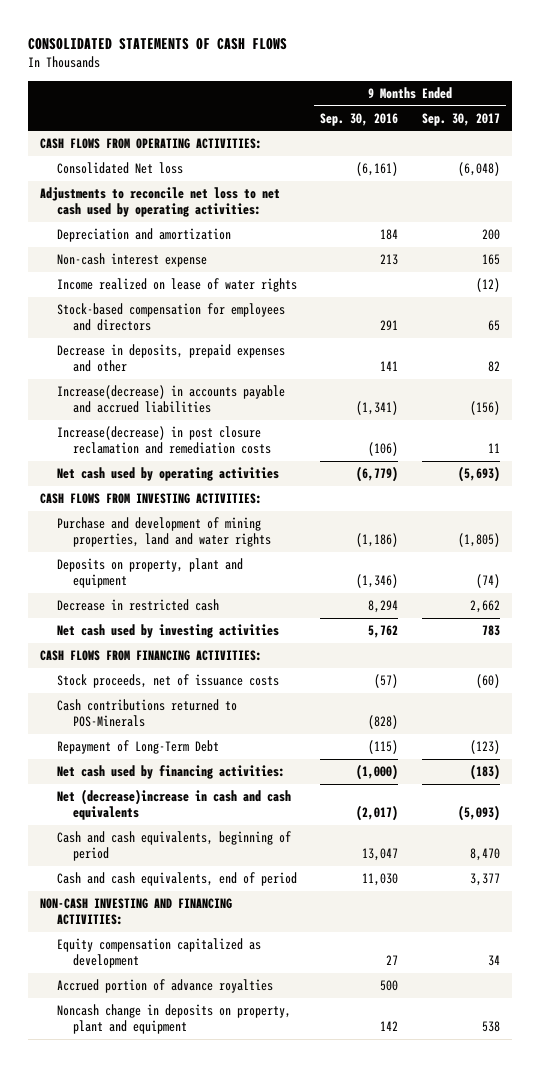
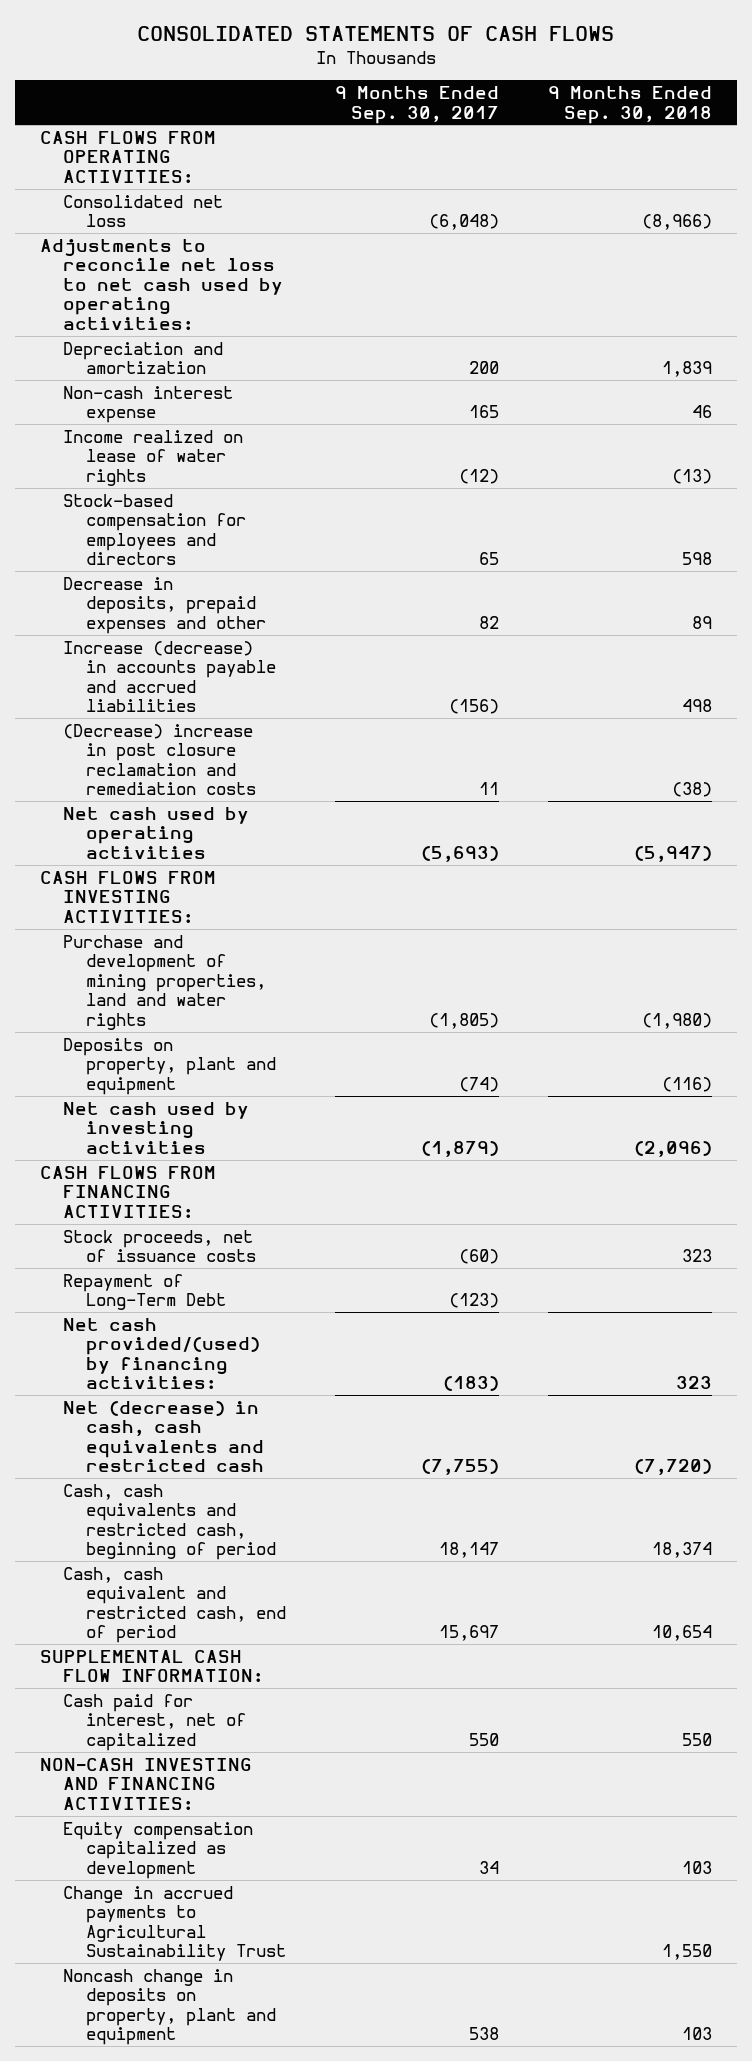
- | 9 Months Ended Sep. 30, 2016 | 9 Months Ended Sep. 30, 2017
+ | 9 Months Ended Sep. 30, 2017 | 9 Months Ended Sep. 30, 2018
- Consolidated Net loss | (6,161) | (6,048)
+ Consolidated net loss | (6,048) | (8,966)
- Increase(decrease) in accounts payable and accrued liabilities | (1,341) | (156)
- Increase(decrease) in post closure reclamation and remediation costs | (106) | 11
+ Increase (decrease) in accounts payable and accrued liabilities | (156) | 498
+ (Decrease) increase in post closure reclamation and remediation costs | 11 | (38)
- Decrease in restricted cash | 8,294 | 2,662
- Net cash used by investing activities | 5,762 | 783
+ Net cash used by investing activities | (1,879) | (2,096)
- Cash contributions returned to POS-Minerals | (828) |
- Net cash used by financing activities: | (1,000) | (183)
- Net (decrease)increase in cash and cash equivalents | (2,017) | (5,093)
- Cash and cash equivalents, beginning of period | 13,047 | 8,470
- Cash and cash equivalents, end of period | 11,030 | 3,377
+ Net cash provided/(used) by financing activities: | (183) | 323
+ Net (decrease) in cash, cash equivalents and restricted cash | (7,755) | (7,720)
+ Cash, cash equivalents and restricted cash, beginning of period | 18,147 | 18,374
+ Cash, cash equivalent and restricted cash, end of period | 15,697 | 10,654
+ SUPPLEMENTAL CASH FLOW INFORMATION:
+ Cash paid for interest, net of capitalized | 550 | 550
- Accrued portion of advance royalties | 500 |
+ Change in accrued payments to Agricultural Sustainability Trust | | 1,550

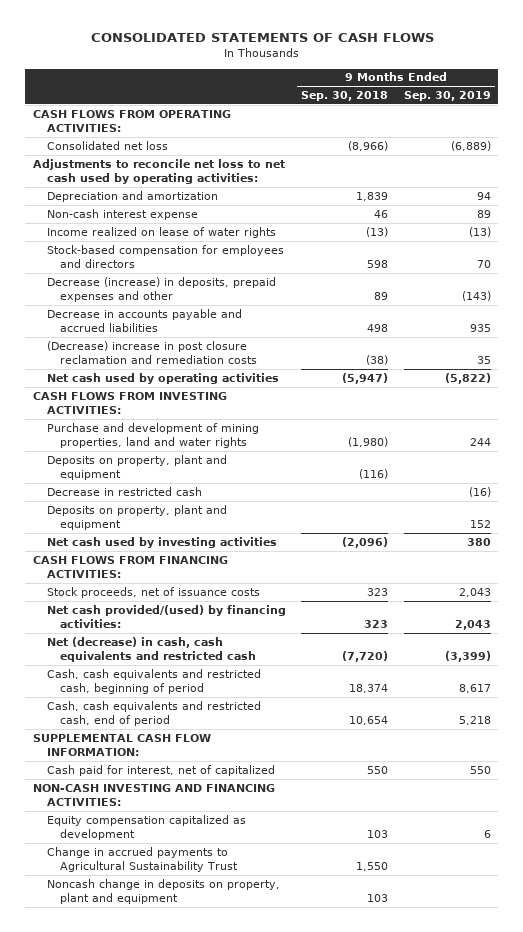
- | 9 Months Ended Sep. 30, 2017 | 9 Months Ended Sep. 30, 2018
+ | 9 Months Ended Sep. 30, 2018 | 9 Months Ended Sep. 30, 2019
- Decrease in deposits, prepaid expenses and other | 82 | 89
- Increase (decrease) in accounts payable and accrued liabilities | (156) | 498
+ Decrease (increase) in deposits, prepaid expenses and other | 89 | (143)
+ Decrease in accounts payable and accrued liabilities | 498 | 935
+ Decrease in restricted cash | | (16)
+ Deposits on property, plant and equipment | | 152
- Repayment of Long-Term Debt | (123) |
- Cash, cash equivalent and restricted cash, end of period | 15,697 | 10,654
+ Cash, cash equivalents and restricted cash, end of period | 10,654 | 5,218

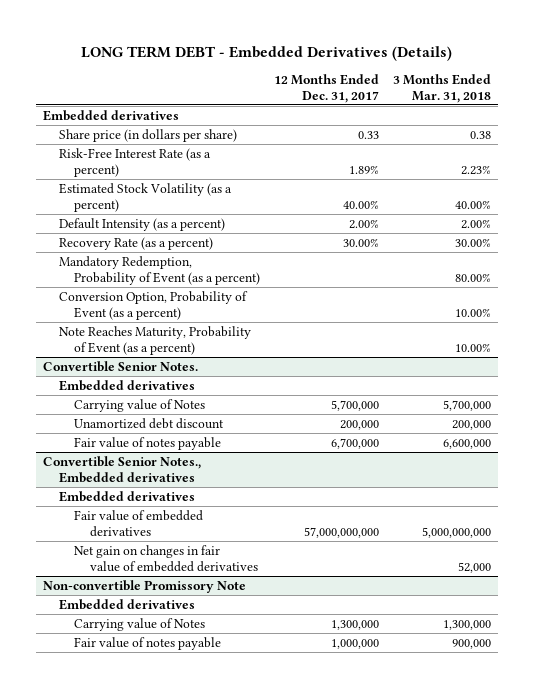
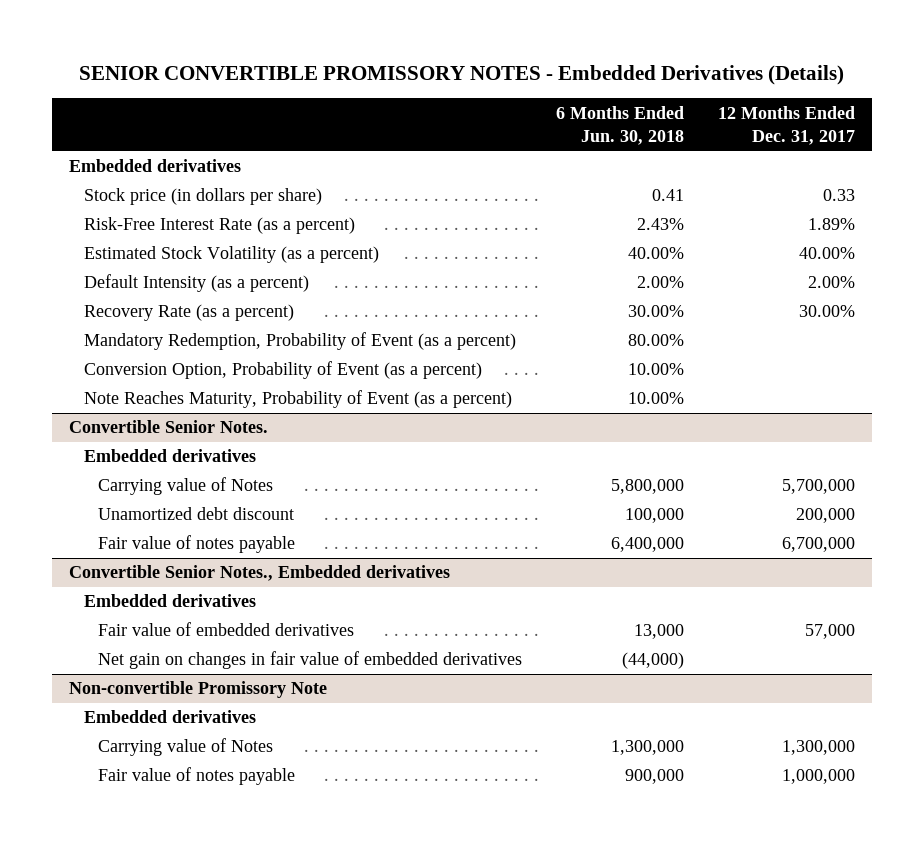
- LONG TERM DEBT - Embedded Derivatives (Details)
+ SENIOR CONVERTIBLE PROMISSORY NOTES - Embedded Derivatives (Details)
- | 12 Months Ended Dec. 31, 2017 | 3 Months Ended Mar. 31, 2018
+ | 6 Months Ended Jun. 30, 2018 | 12 Months Ended Dec. 31, 2017
- Share price (in dollars per share) | 0.33 | 0.38
+ Stock price (in dollars per share) | 0.41 | 0.33
@ Convertible Senior Notes., Embedded derivatives
- Fair value of embedded derivatives | 57,000,000,000 | 5,000,000,000
+ Fair value of embedded derivatives | 13,000 | 57,000

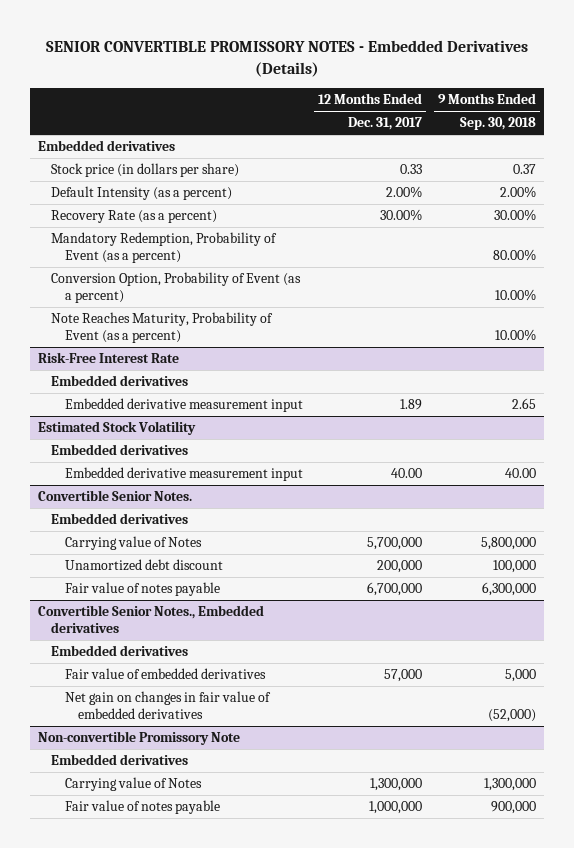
- | 6 Months Ended Jun. 30, 2018 | 12 Months Ended Dec. 31, 2017
+ | 12 Months Ended Dec. 31, 2017 | 9 Months Ended Sep. 30, 2018
- Risk-Free Interest Rate (as a percent) | 2.43% | 1.89%
- Estimated Stock Volatility (as a percent) | 40.00% | 40.00%
+ Risk-Free Interest Rate
+ Embedded derivatives
+ Embedded derivative measurement input | 1.89 | 2.65
+ Estimated Stock Volatility
+ Embedded derivatives
+ Embedded derivative measurement input | 40.00 | 40.00

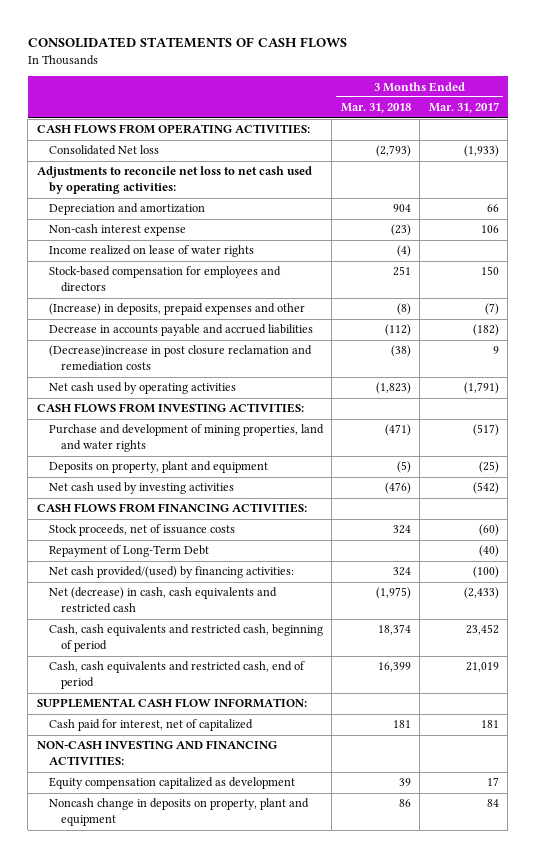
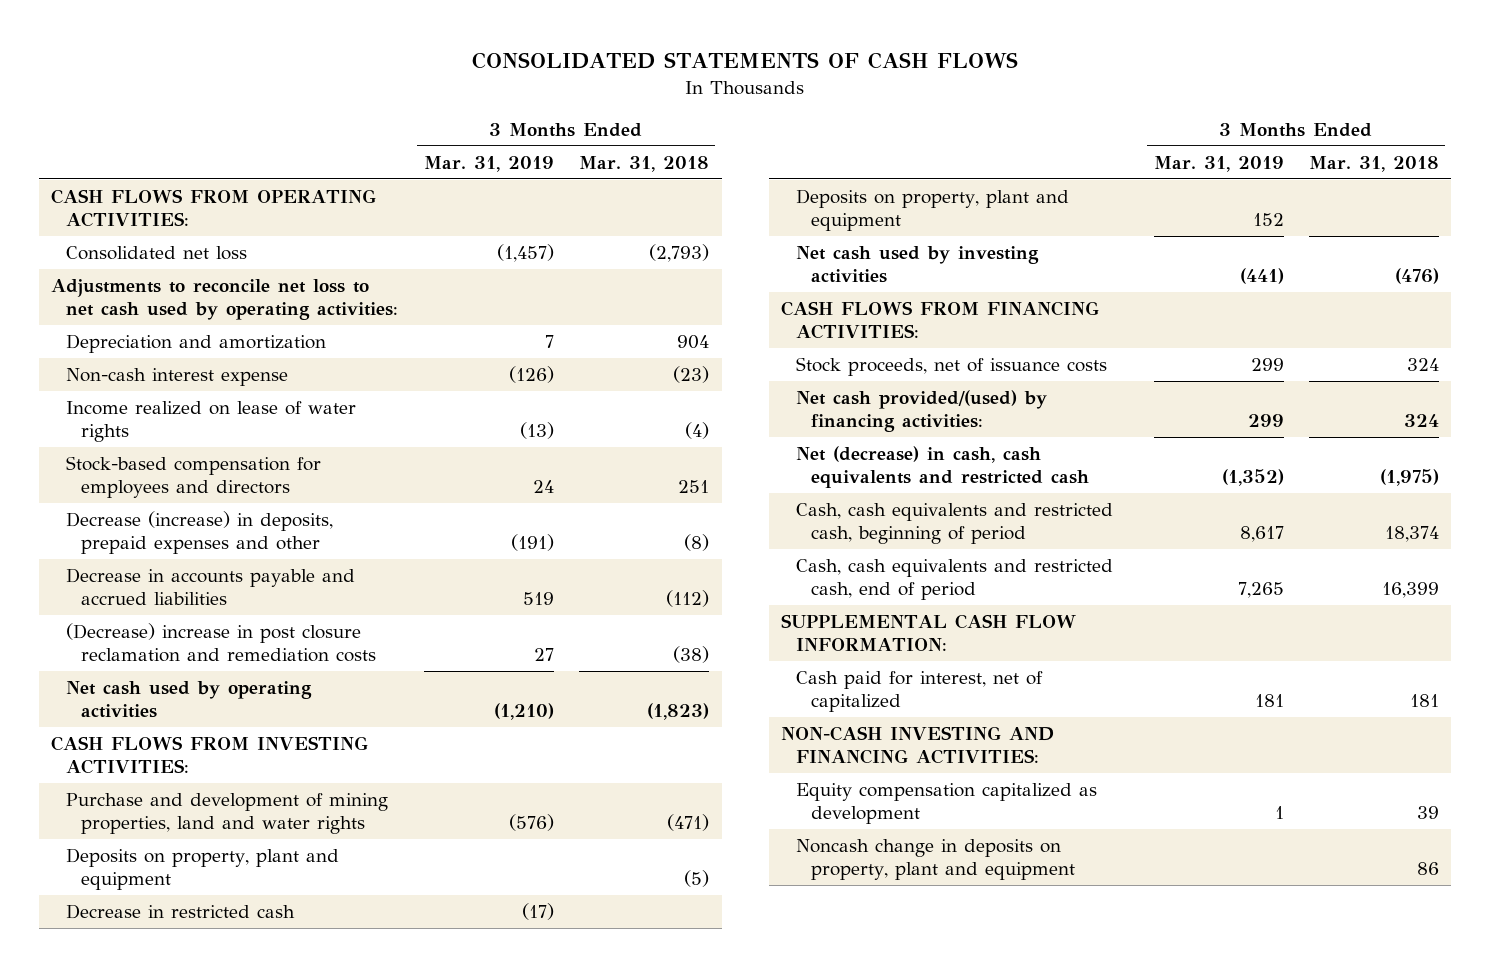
- | 3 Months Ended Mar. 31, 2018 | 3 Months Ended Mar. 31, 2017
+ | 3 Months Ended Mar. 31, 2019 | 3 Months Ended Mar. 31, 2018
- Consolidated Net loss | (2,793) | (1,933)
+ Consolidated net loss | (1,457) | (2,793)
- (Increase) in deposits, prepaid expenses and other | (8) | (7)
+ Decrease (increase) in deposits, prepaid expenses and other | (191) | (8)
- (Decrease)increase in post closure reclamation and remediation costs | (38) | 9
+ (Decrease) increase in post closure reclamation and remediation costs | 27 | (38)
+ Decrease in restricted cash | (17) |
+ Deposits on property, plant and equipment | 152 |
- Repayment of Long-Term Debt | | (40)

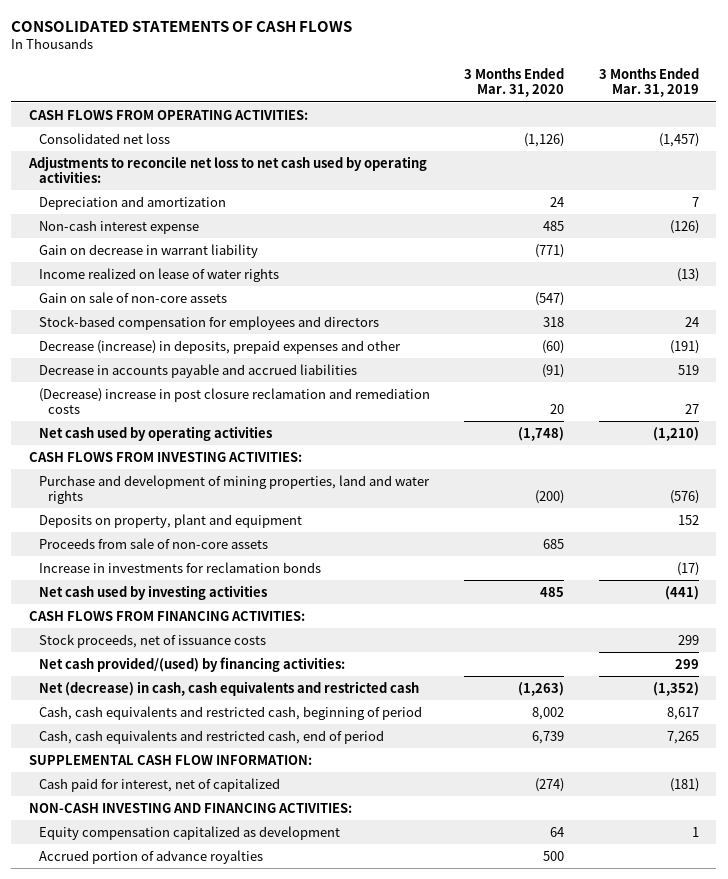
- | 3 Months Ended Mar. 31, 2019 | 3 Months Ended Mar. 31, 2018
+ | 3 Months Ended Mar. 31, 2020 | 3 Months Ended Mar. 31, 2019
+ Gain on decrease in warrant liability | (771) |
+ Gain on sale of non-core assets | (547) |
- Deposits on property, plant and equipment | | (5)
- Decrease in restricted cash | (17) |
+ Proceeds from sale of non-core assets | 685 |
+ Increase in investments for reclamation bonds | | (17)
- Cash paid for interest, net of capitalized | 181 | 181
+ Cash paid for interest, net of capitalized | (274) | (181)
- Noncash change in deposits on property, plant and equipment | | 86
+ Accrued portion of advance royalties | 500 |

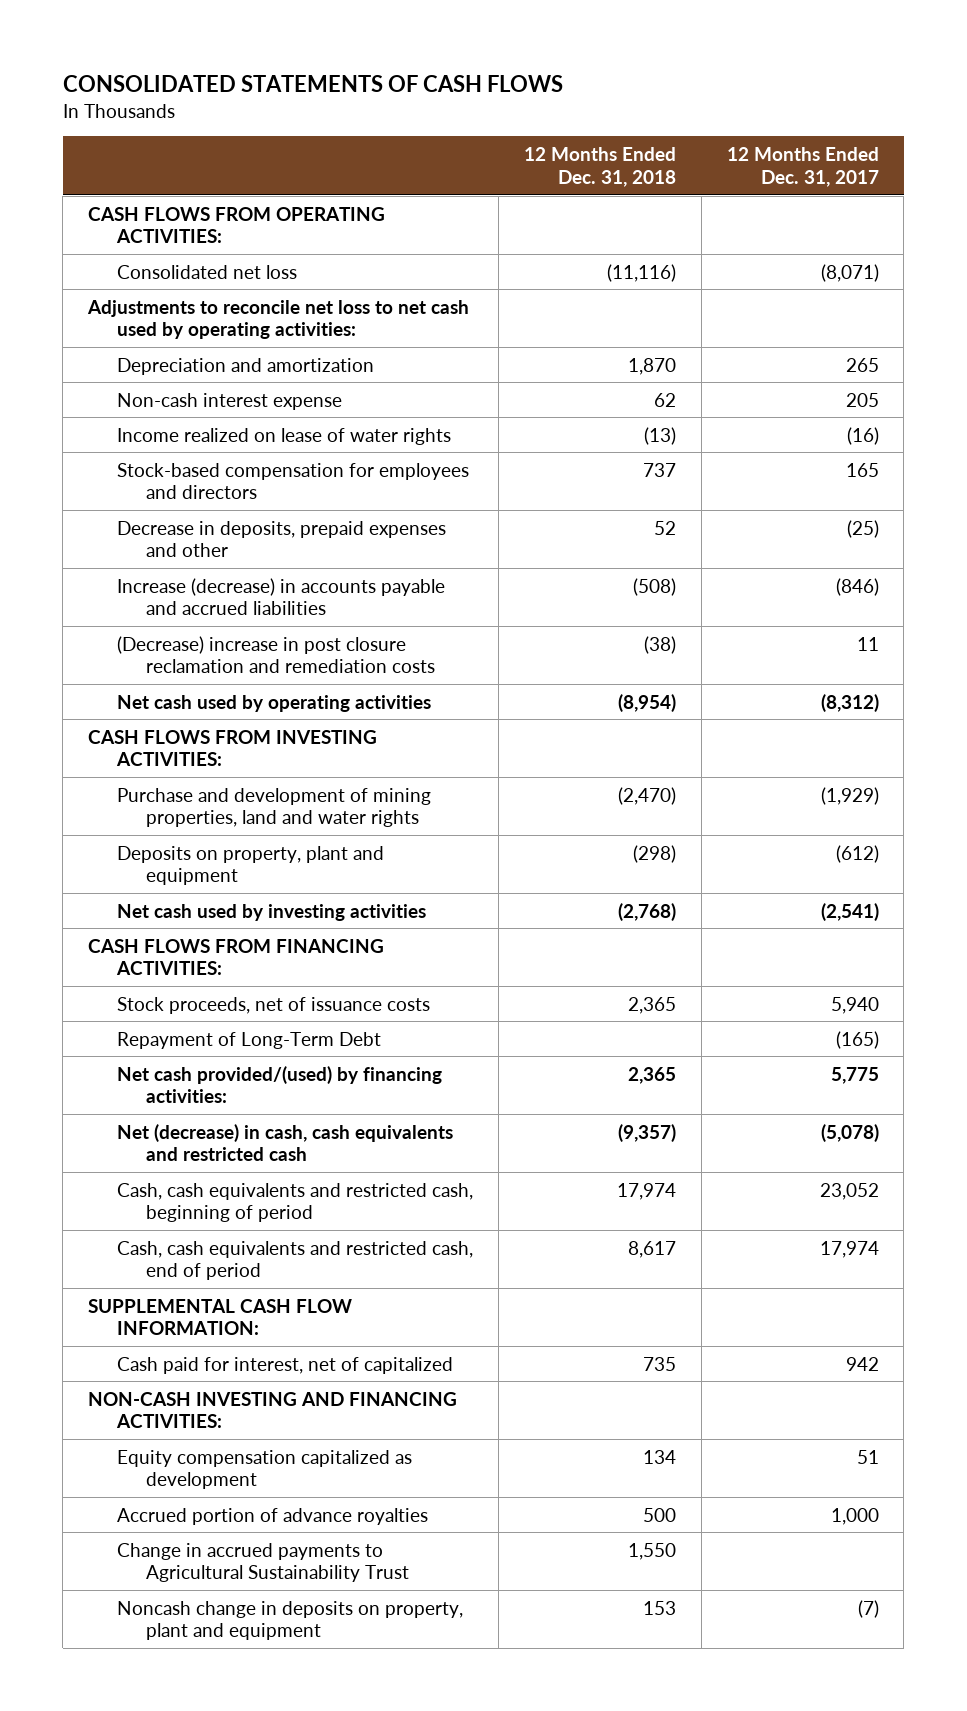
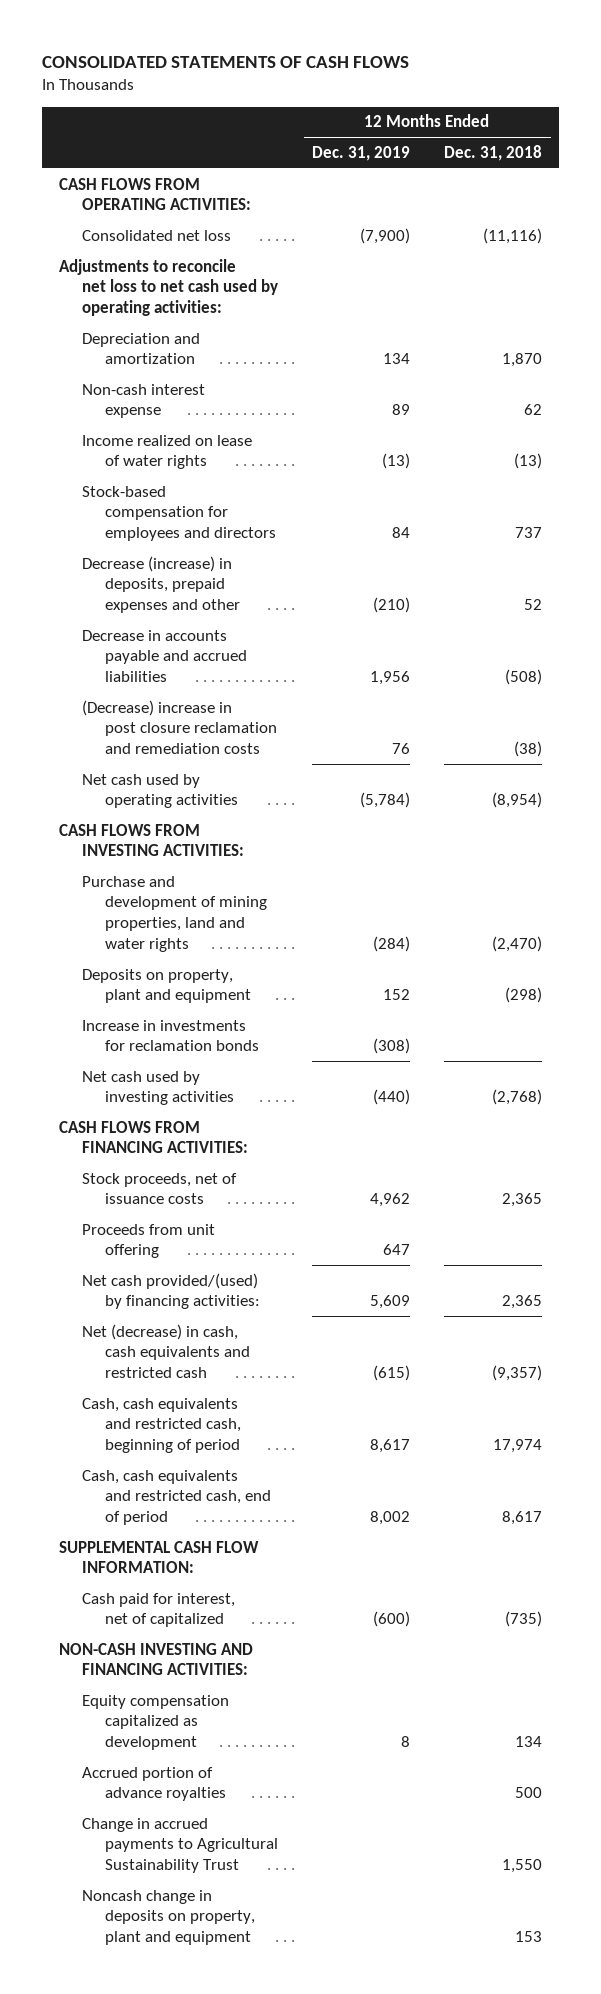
- | 12 Months Ended Dec. 31, 2018 | 12 Months Ended Dec. 31, 2017
+ | 12 Months Ended Dec. 31, 2019 | 12 Months Ended Dec. 31, 2018
- Decrease in deposits, prepaid expenses and other | 52 | (25)
- Increase (decrease) in accounts payable and accrued liabilities | (508) | (846)
+ Decrease (increase) in deposits, prepaid expenses and other | (210) | 52
+ Decrease in accounts payable and accrued liabilities | 1,956 | (508)
+ Increase in investments for reclamation bonds | (308) |
- Repayment of Long-Term Debt | | (165)
+ Proceeds from unit offering | 647 |
- Cash paid for interest, net of capitalized | 735 | 942
+ Cash paid for interest, net of capitalized | (600) | (735)

